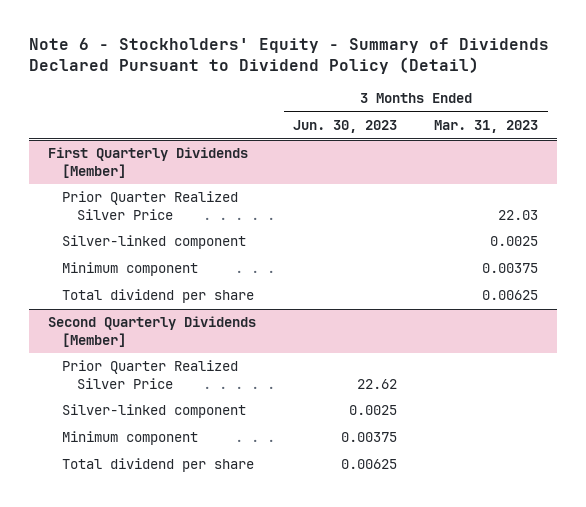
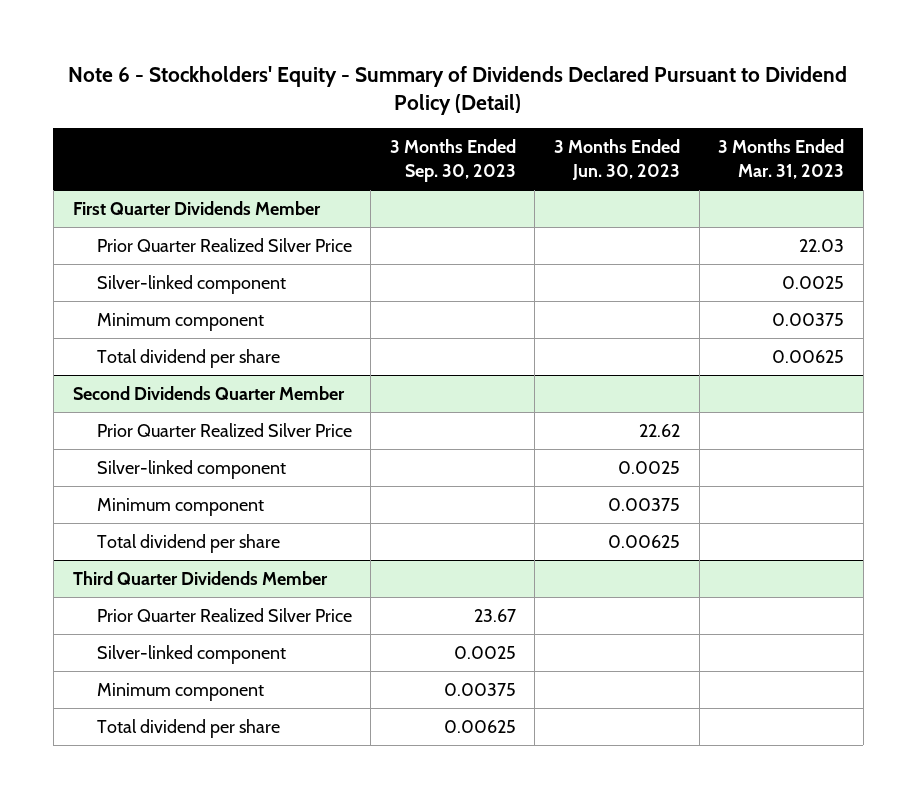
- | 3 Months Ended Jun. 30, 2023 | 3 Months Ended Mar. 31, 2023
+ | 3 Months Ended Sep. 30, 2023 | 3 Months Ended Jun. 30, 2023 | 3 Months Ended Mar. 31, 2023
- First Quarterly Dividends [Member]
+ First Quarter Dividends Member
- Second Quarterly Dividends [Member]
+ Second Dividends Quarter Member
+ Third Quarter Dividends Member
+ Prior Quarter Realized Silver Price | 23.67 | |
+ Silver-linked component | 0.0025 | |
+ Minimum component | 0.00375 | |
+ Total dividend per share | 0.00625 | |

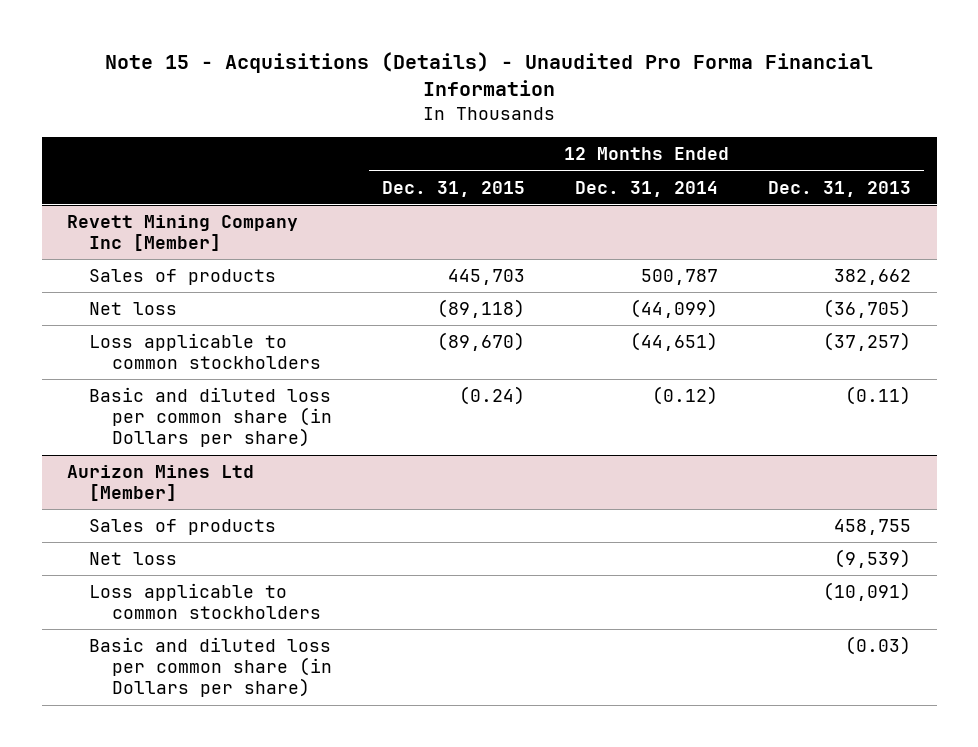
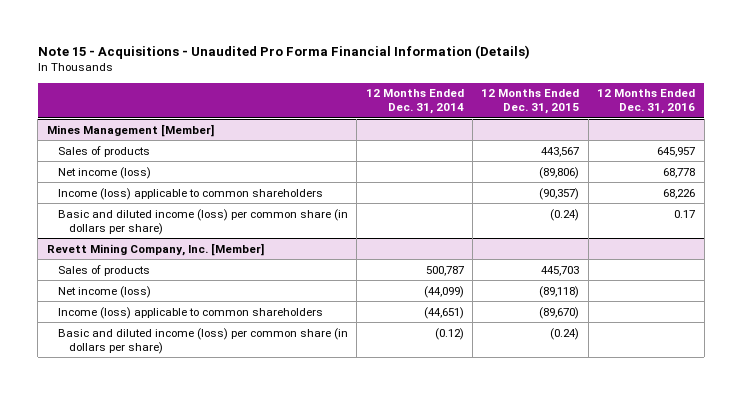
- Note 15 - Acquisitions (Details) - Unaudited Pro Forma Financial Information
+ Note 15 - Acquisitions - Unaudited Pro Forma Financial Information (Details)
- | 12 Months Ended Dec. 31, 2015 | 12 Months Ended Dec. 31, 2014 | 12 Months Ended Dec. 31, 2013
+ | 12 Months Ended Dec. 31, 2014 | 12 Months Ended Dec. 31, 2015 | 12 Months Ended Dec. 31, 2016
- Revett Mining Company Inc [Member]
+ Mines Management [Member]
+ Sales of products | | 443,567 | 645,957
+ Net income (loss) | | (89,806) | 68,778
+ Income (loss) applicable to common shareholders | | (90,357) | 68,226
+ Basic and diluted income (loss) per common share (in dollars per share) | | (0.24) | 0.17
+ Revett Mining Company, Inc. [Member]
- Net loss | (89,118) | (44,099) | (36,705)
- Loss applicable to common stockholders | (89,670) | (44,651) | (37,257)
- Basic and diluted loss per common share (in Dollars per share) | (0.24) | (0.12) | (0.11)
- Aurizon Mines Ltd [Member]
- Sales of products | | | 458,755
- Net loss | | | (9,539)
- Loss applicable to common stockholders | | | (10,091)
- Basic and diluted loss per common share (in Dollars per share) | | | (0.03)
+ Net income (loss) | (44,099) | (89,118) |
+ Income (loss) applicable to common shareholders | (44,651) | (89,670) |
+ Basic and diluted income (loss) per common share (in dollars per share) | (0.12) | (0.24) |

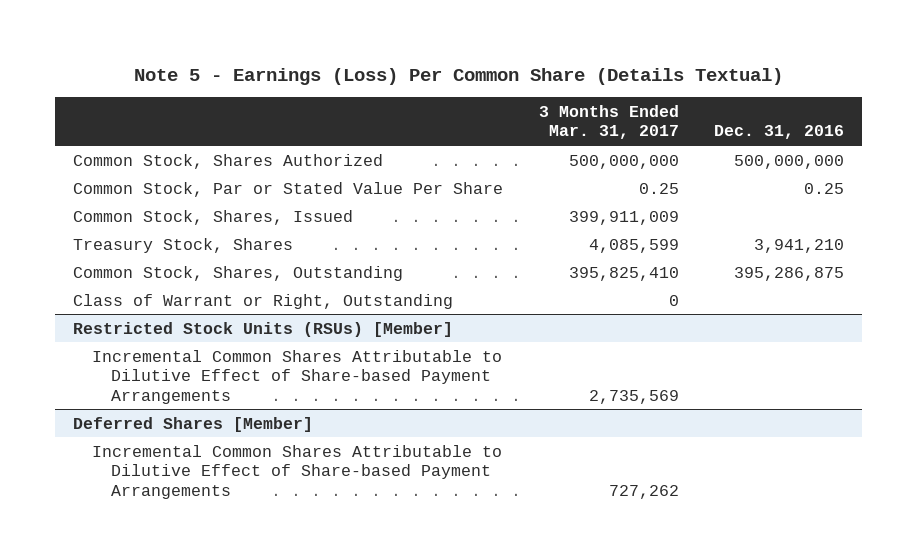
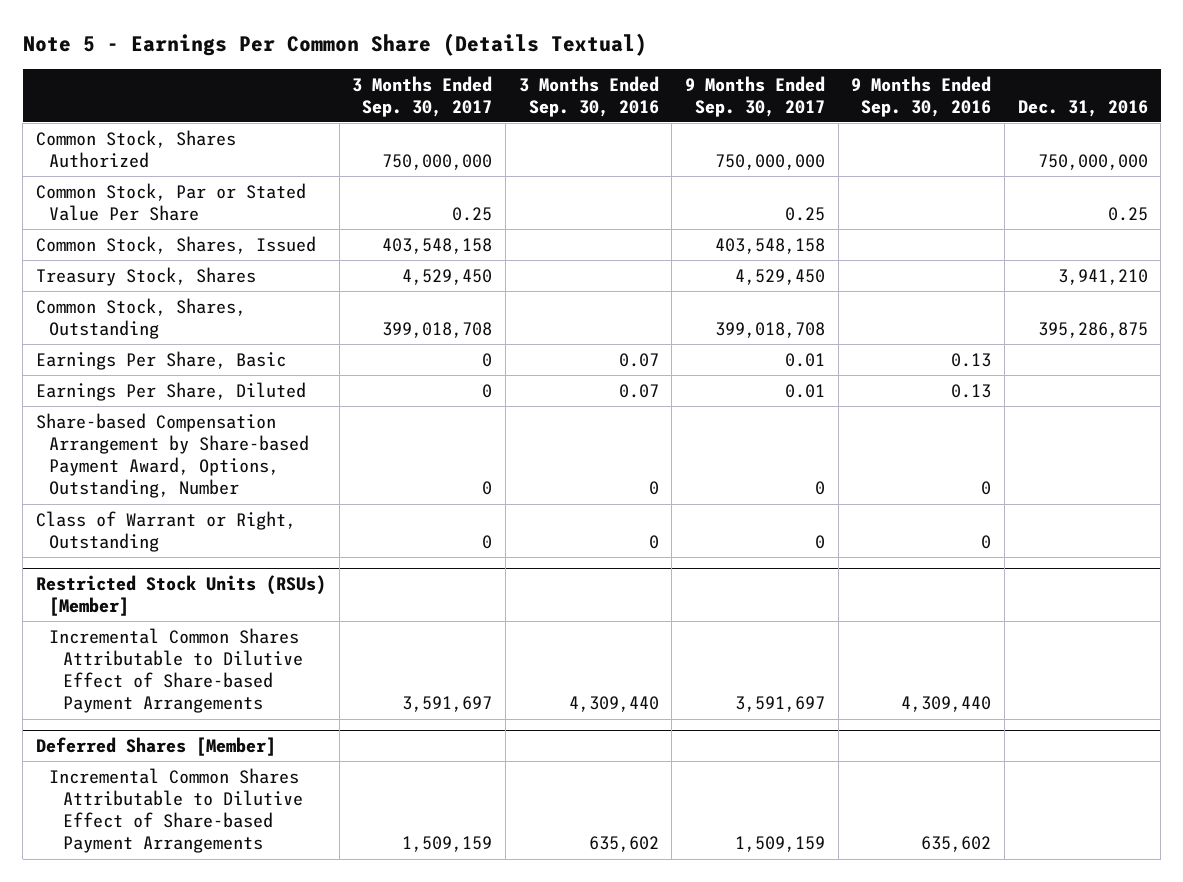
- Note 5 - Earnings (Loss) Per Common Share (Details Textual)
+ Note 5 - Earnings Per Common Share (Details Textual)
- | 3 Months Ended Mar. 31, 2017 | Dec. 31, 2016
+ | 3 Months Ended Sep. 30, 2017 | 3 Months Ended Sep. 30, 2016 | 9 Months Ended Sep. 30, 2017 | 9 Months Ended Sep. 30, 2016 | Dec. 31, 2016
- Common Stock, Shares Authorized | 500,000,000 | 500,000,000
+ Common Stock, Shares Authorized | 750,000,000 | | 750,000,000 | | 750,000,000
+ Earnings Per Share, Basic | 0 | 0.07 | 0.01 | 0.13 |
+ Earnings Per Share, Diluted | 0 | 0.07 | 0.01 | 0.13 |
+ Share-based Compensation Arrangement by Share-based Payment Award, Options, Outstanding, Number | 0 | 0 | 0 | 0 |

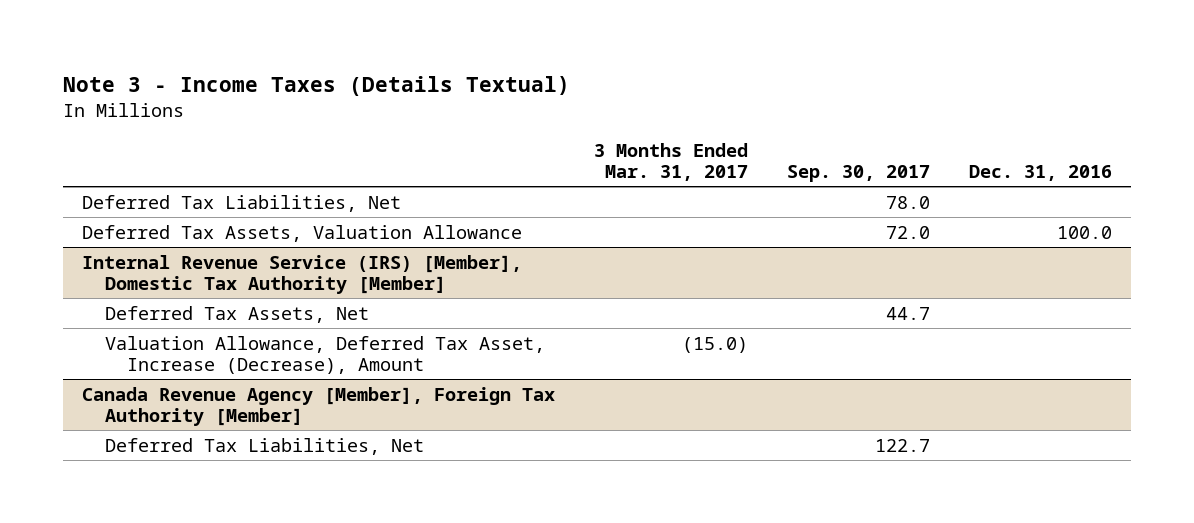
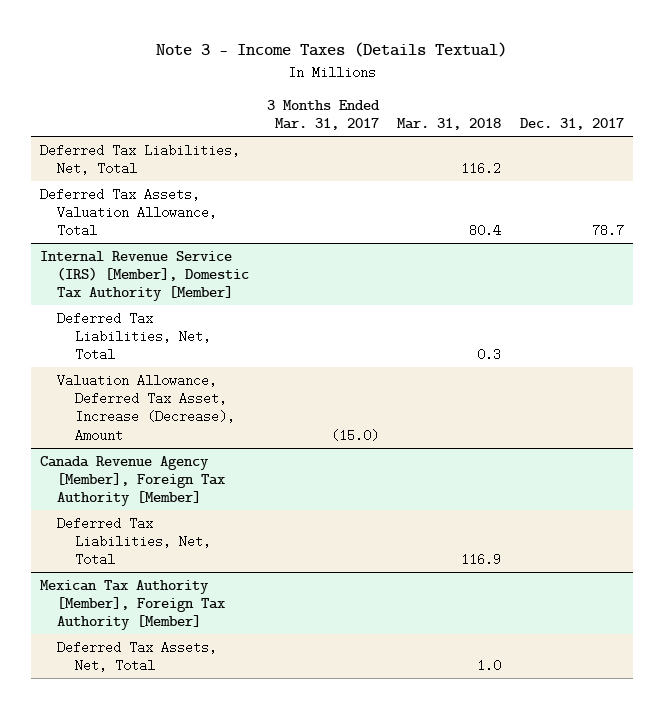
- | 3 Months Ended Mar. 31, 2017 | Sep. 30, 2017 | Dec. 31, 2016
+ | 3 Months Ended Mar. 31, 2017 | Mar. 31, 2018 | Dec. 31, 2017
- Deferred Tax Liabilities, Net | | 78.0 |
- Deferred Tax Assets, Valuation Allowance | | 72.0 | 100.0
+ Deferred Tax Liabilities, Net, Total | | 116.2 |
+ Deferred Tax Assets, Valuation Allowance, Total | | 80.4 | 78.7
@ Internal Revenue Service (IRS) [Member], Domestic Tax Authority [Member]
- Deferred Tax Assets, Net | | 44.7 |
+ Deferred Tax Liabilities, Net, Total | | 0.3 |
@ Canada Revenue Agency [Member], Foreign Tax Authority [Member]
- Deferred Tax Liabilities, Net | | 122.7 |
+ Deferred Tax Liabilities, Net, Total | | 116.9 |
+ Mexican Tax Authority [Member], Foreign Tax Authority [Member]
+ Deferred Tax Assets, Net, Total | | 1.0 |

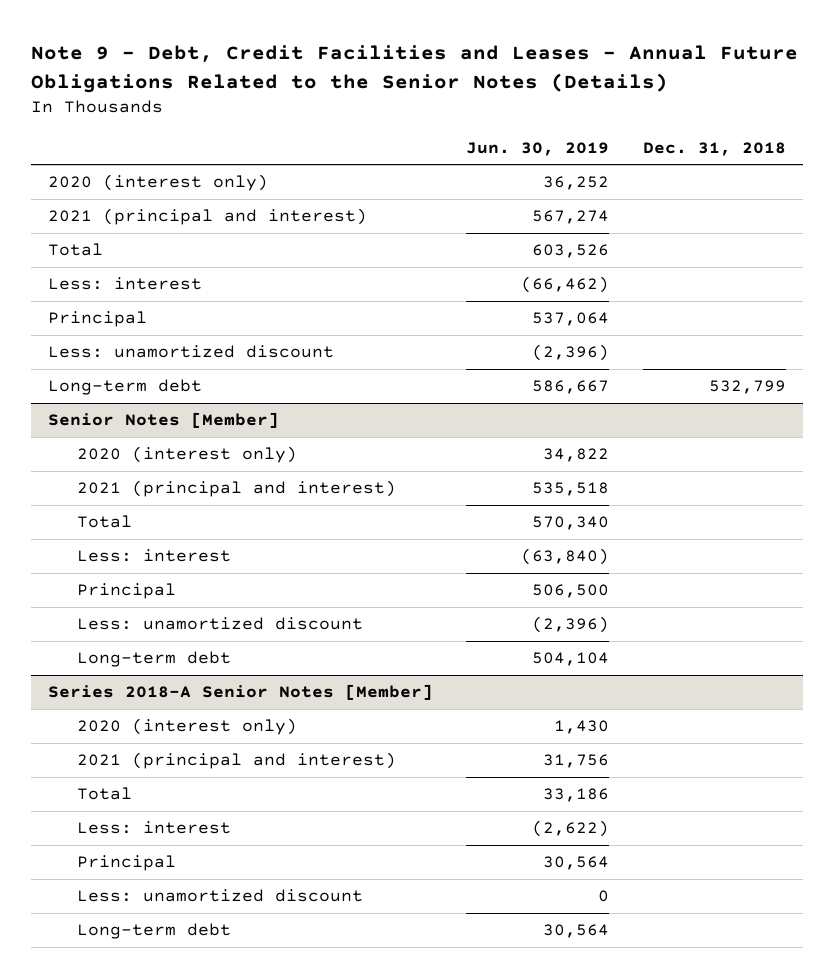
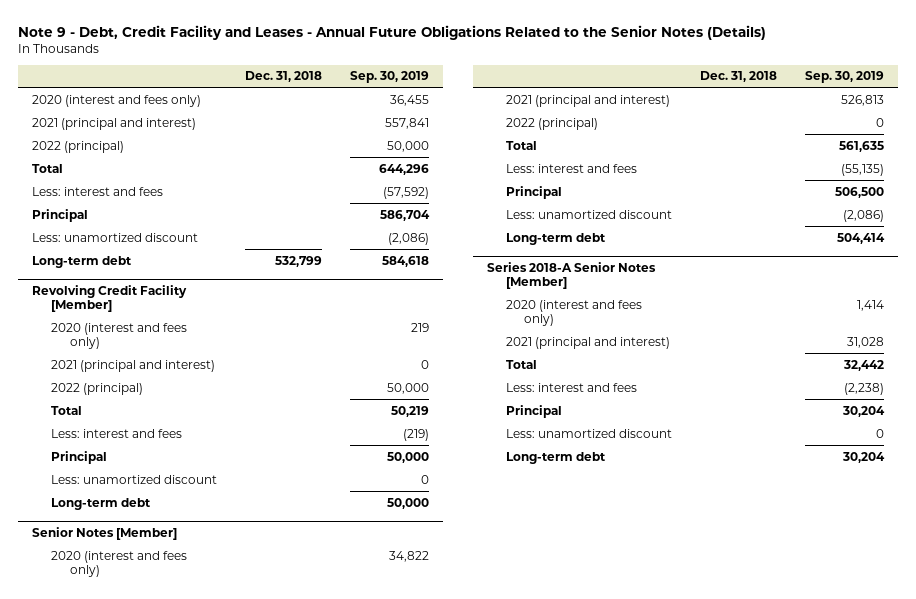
- Note 9 - Debt, Credit Facilities and Leases - Annual Future Obligations Related to the Senior Notes (Details)
+ Note 9 - Debt, Credit Facility and Leases - Annual Future Obligations Related to the Senior Notes (Details)
- | Jun. 30, 2019 | Dec. 31, 2018
+ | Dec. 31, 2018 | Sep. 30, 2019
- 2020 (interest only) | 36,252 |
+ 2020 (interest and fees only) | | 36,455
+ 2022 (principal) | | 50,000
- Less: interest | (66,462) |
+ Less: interest and fees | | (57,592)
+ Revolving Credit Facility [Member]
+ 2020 (interest and fees only) | | 219
+ 2021 (principal and interest) | | 0
+ 2022 (principal) | | 50,000
+ Total | | 50,219
+ Less: interest and fees | | (219)
+ Principal | | 50,000
+ Less: unamortized discount | | 0
+ Long-term debt | | 50,000
@ Senior Notes [Member]
- 2020 (interest only) | 34,822 |
+ 2020 (interest and fees only) | | 34,822
+ 2022 (principal) | | 0
- Less: interest | (63,840) |
+ Less: interest and fees | | (55,135)
@ Series 2018-A Senior Notes [Member]
- 2020 (interest only) | 1,430 |
+ 2020 (interest and fees only) | | 1,414
- Less: interest | (2,622) |
+ Less: interest and fees | | (2,238)

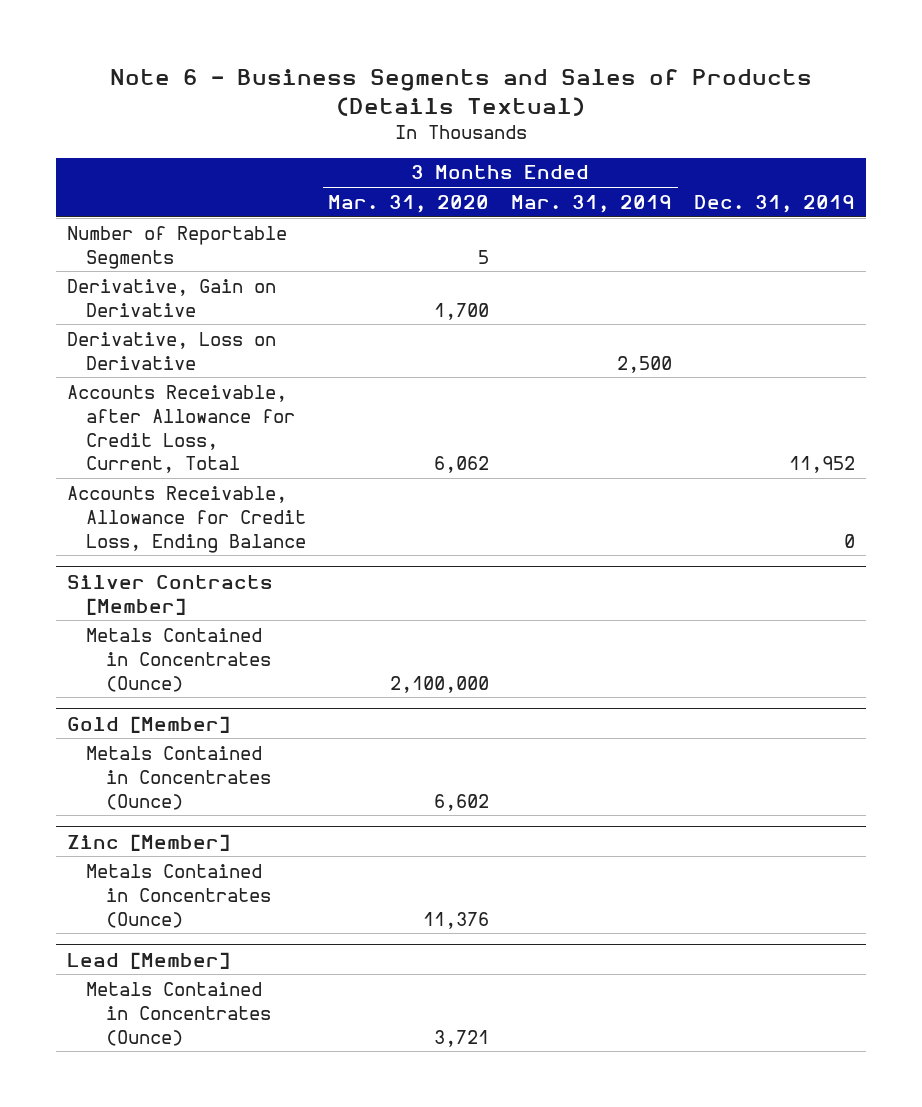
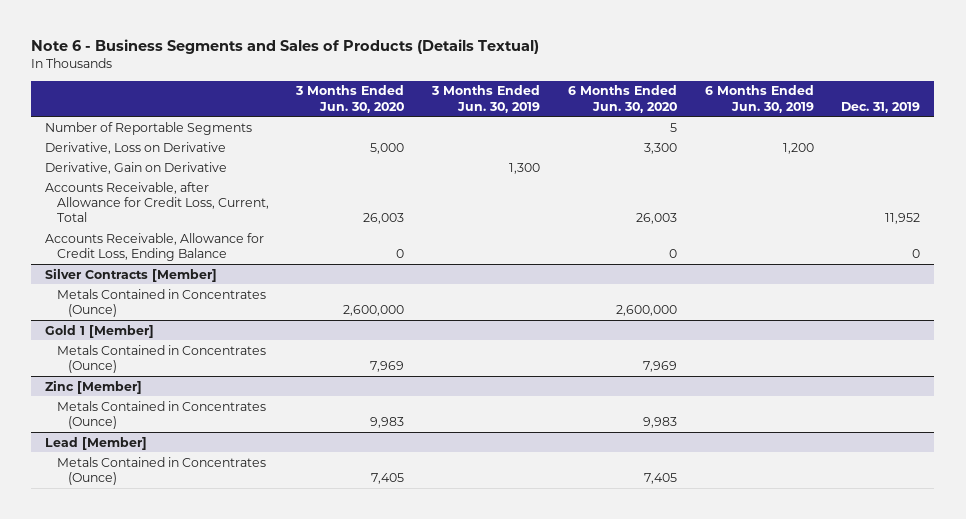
- | 3 Months Ended Mar. 31, 2020 | 3 Months Ended Mar. 31, 2019 | Dec. 31, 2019
+ | 3 Months Ended Jun. 30, 2020 | 3 Months Ended Jun. 30, 2019 | 6 Months Ended Jun. 30, 2020 | 6 Months Ended Jun. 30, 2019 | Dec. 31, 2019
moved down: Derivative, Gain on Derivative | | 1,300 | | |
- Gold [Member]
- Metals Contained in Concentrates (Ounce) | 6,602 | |
+ Gold 1 [Member]
+ Metals Contained in Concentrates (Ounce) | 7,969 | | 7,969 | |

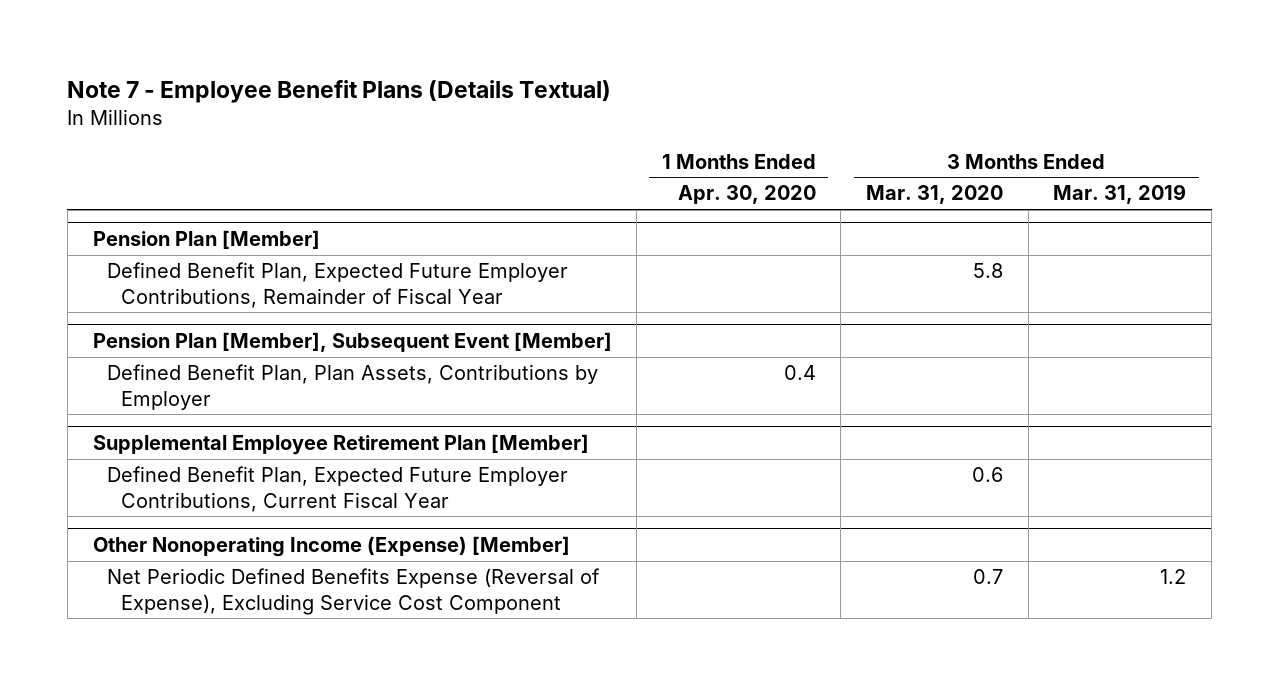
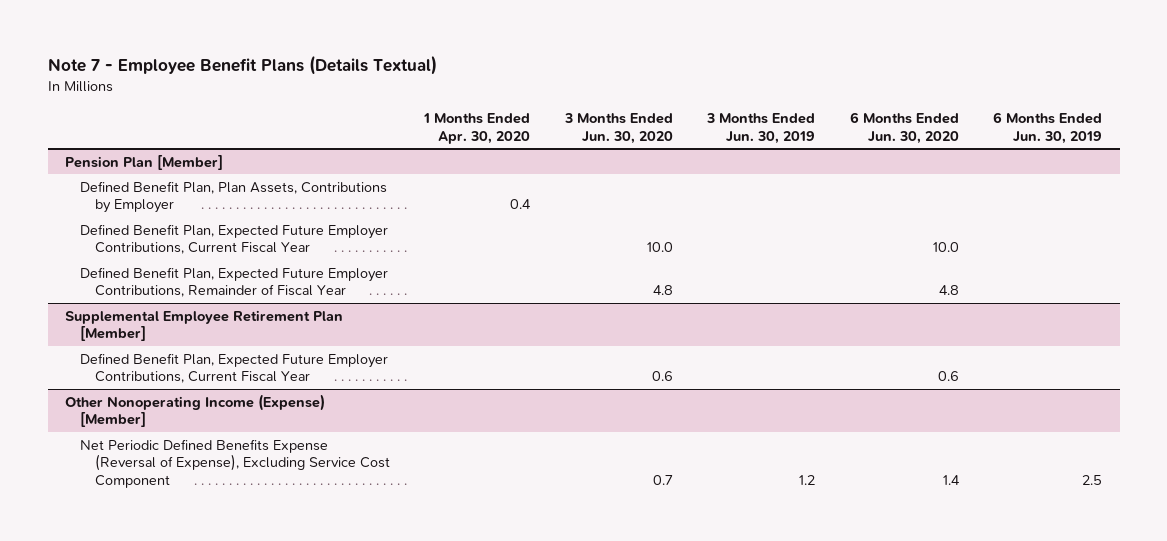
- | 1 Months Ended Apr. 30, 2020 | 3 Months Ended Mar. 31, 2020 | 3 Months Ended Mar. 31, 2019
+ | 1 Months Ended Apr. 30, 2020 | 3 Months Ended Jun. 30, 2020 | 3 Months Ended Jun. 30, 2019 | 6 Months Ended Jun. 30, 2020 | 6 Months Ended Jun. 30, 2019
@ Pension Plan [Member]
+ Defined Benefit Plan, Plan Assets, Contributions by Employer | 0.4 | | | |
+ Defined Benefit Plan, Expected Future Employer Contributions, Current Fiscal Year | | 10.0 | | 10.0 |
- Pension Plan [Member], Subsequent Event [Member]
- Defined Benefit Plan, Plan Assets, Contributions by Employer | 0.4 | |

